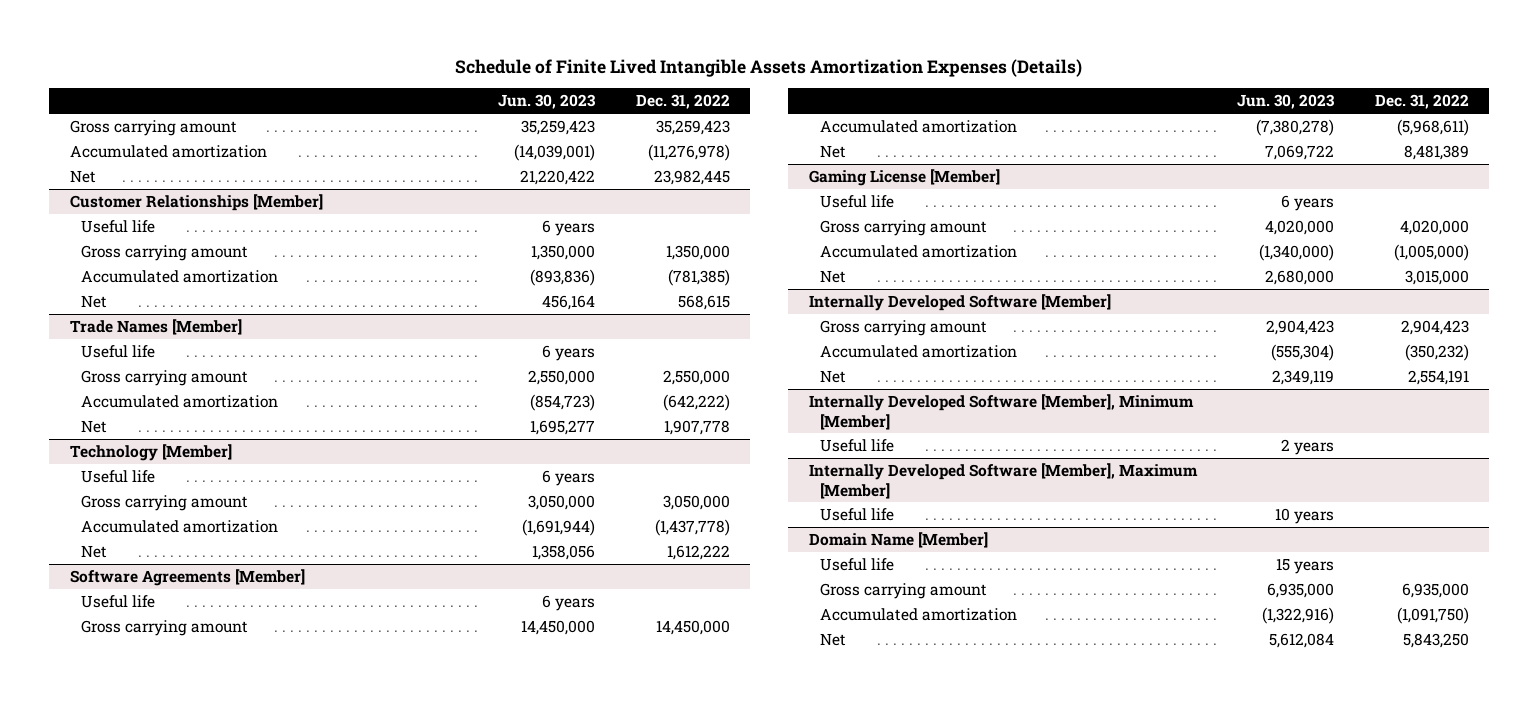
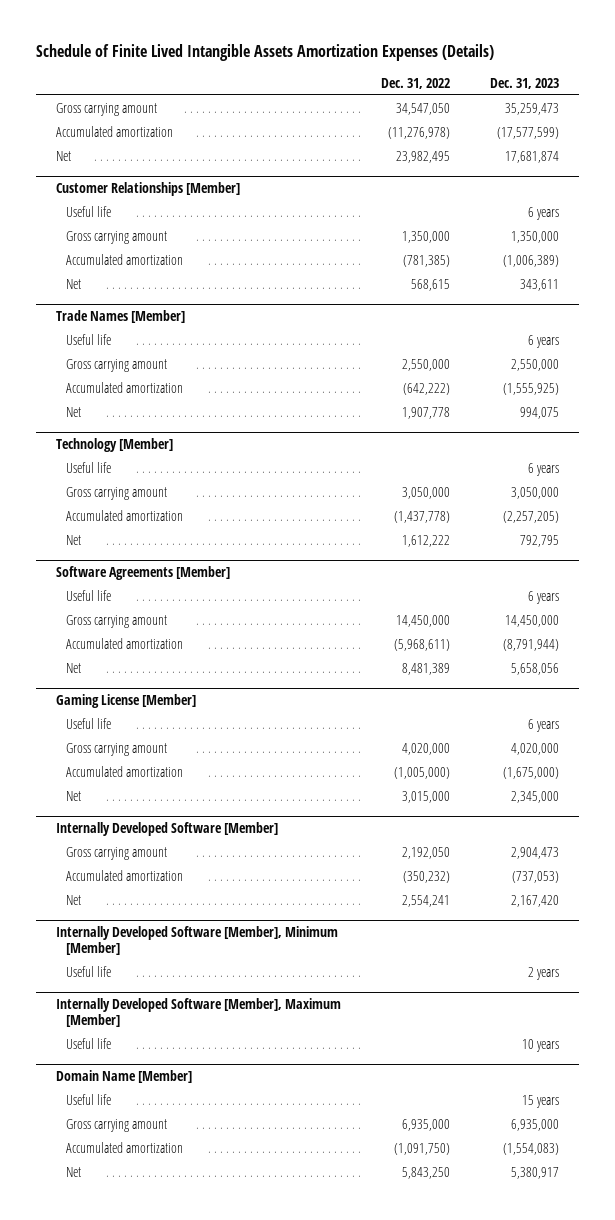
- | Jun. 30, 2023 | Dec. 31, 2022
+ | Dec. 31, 2022 | Dec. 31, 2023
- Gross carrying amount | 35,259,423 | 35,259,423
+ Gross carrying amount | 34,547,050 | 35,259,473
- Net | 21,220,422 | 23,982,445
+ Net | 23,982,495 | 17,681,874
@ Internally Developed Software [Member]
- Gross carrying amount | 2,904,423 | 2,904,423
+ Gross carrying amount | 2,192,050 | 2,904,473
- Net | 2,349,119 | 2,554,191
+ Net | 2,554,241 | 2,167,420

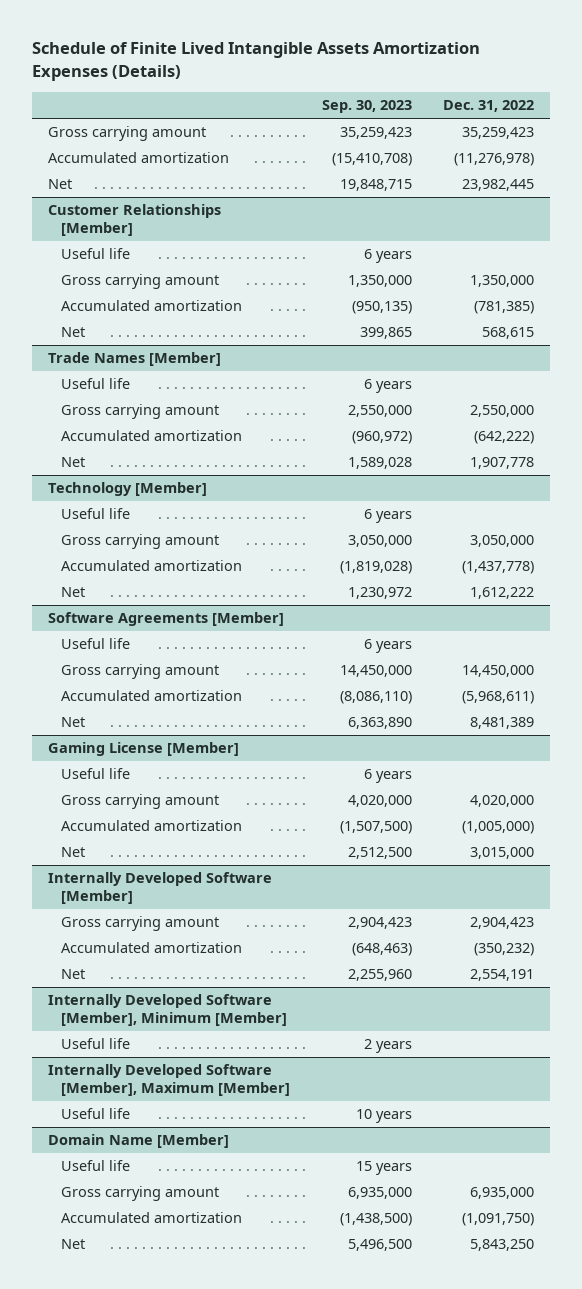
- | Dec. 31, 2022 | Dec. 31, 2023
+ | Sep. 30, 2023 | Dec. 31, 2022
- Gross carrying amount | 34,547,050 | 35,259,473
+ Gross carrying amount | 35,259,423 | 35,259,423
- Net | 23,982,495 | 17,681,874
+ Net | 19,848,715 | 23,982,445
@ Internally Developed Software [Member]
- Gross carrying amount | 2,192,050 | 2,904,473
+ Gross carrying amount | 2,904,423 | 2,904,423
- Net | 2,554,241 | 2,167,420
+ Net | 2,255,960 | 2,554,191

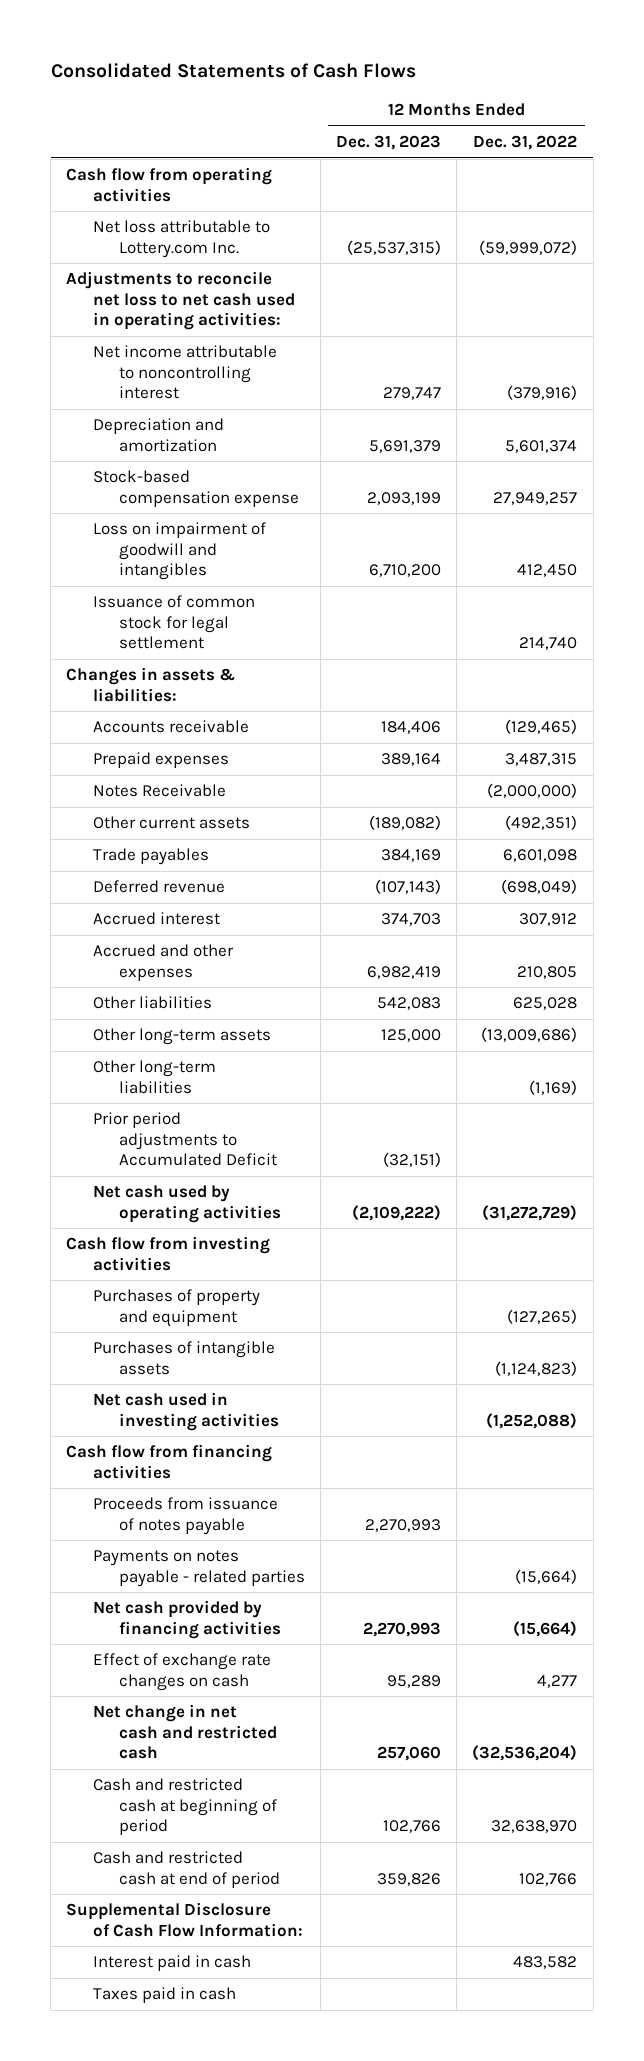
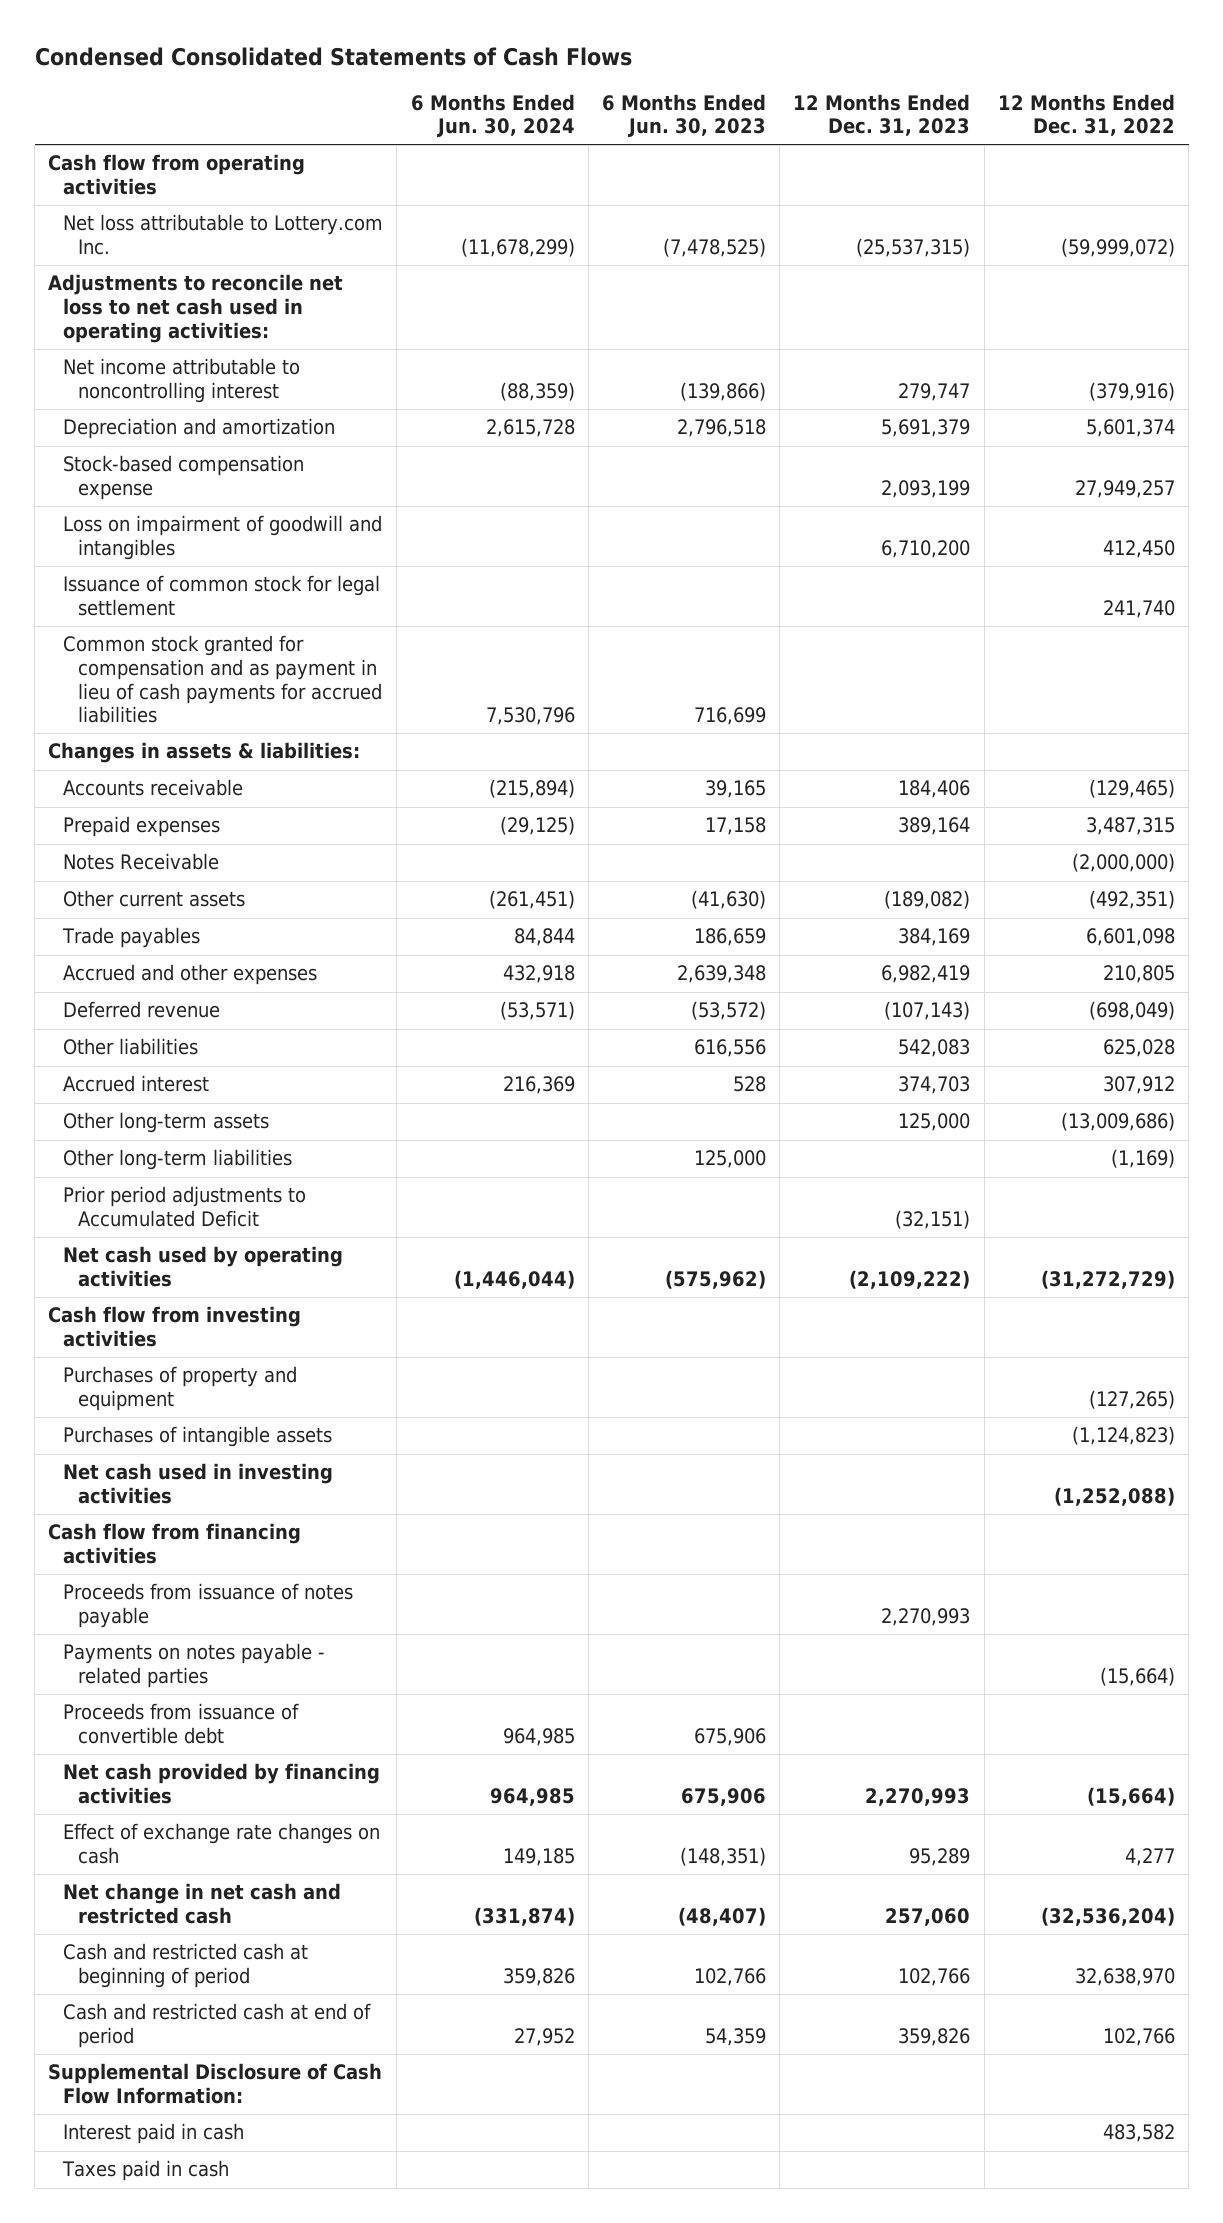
- Consolidated Statements of Cash Flows
+ Condensed Consolidated Statements of Cash Flows
- | 12 Months Ended Dec. 31, 2023 | 12 Months Ended Dec. 31, 2022
+ | 6 Months Ended Jun. 30, 2024 | 6 Months Ended Jun. 30, 2023 | 12 Months Ended Dec. 31, 2023 | 12 Months Ended Dec. 31, 2022
- Issuance of common stock for legal settlement | | 214,740
+ Issuance of common stock for legal settlement | | | | 241,740
+ Common stock granted for compensation and as payment in lieu of cash payments for accrued liabilities | 7,530,796 | 716,699 | |
moved down: Deferred revenue | (53,571) | (53,572) | (107,143) | (698,049)
moved down: Accrued interest | 216,369 | 528 | 374,703 | 307,912
+ Proceeds from issuance of convertible debt | 964,985 | 675,906 | |

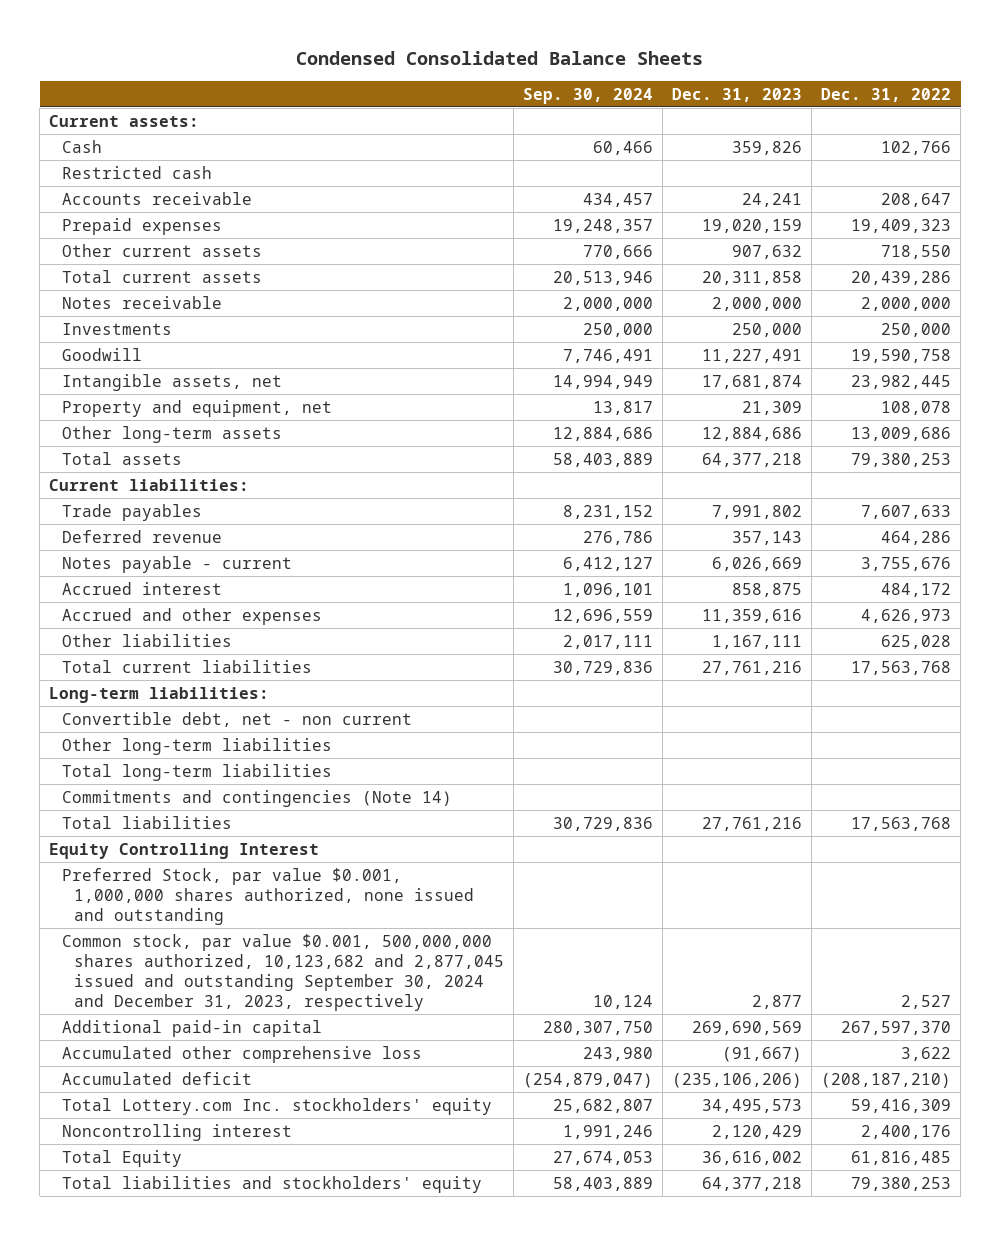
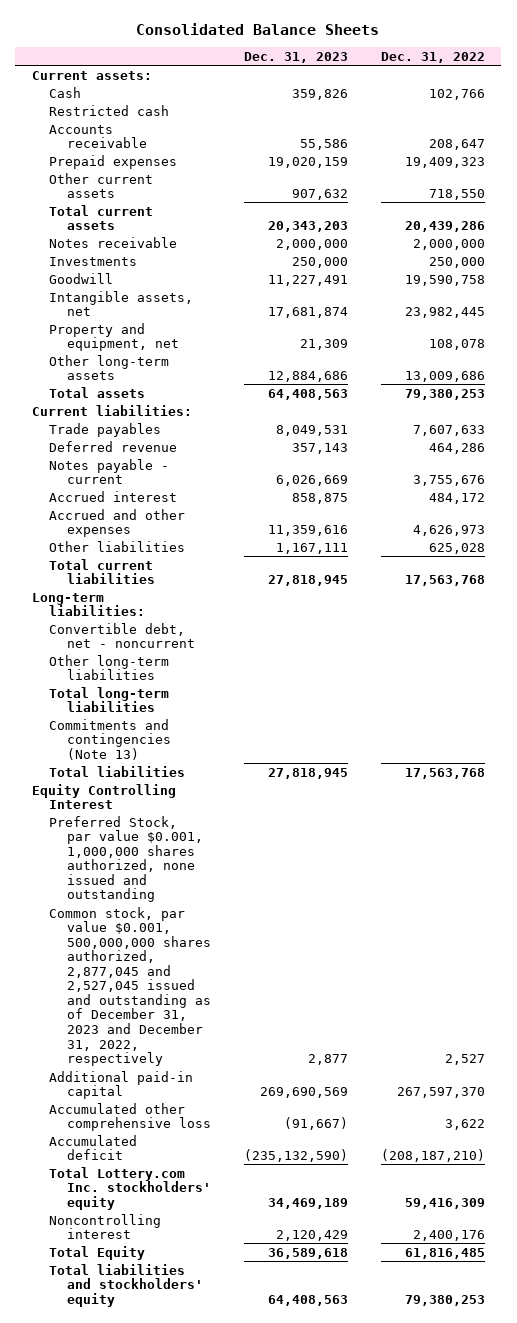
- Condensed Consolidated Balance Sheets
+ Consolidated Balance Sheets
- | Sep. 30, 2024 | Dec. 31, 2023 | Dec. 31, 2022
+ | Dec. 31, 2023 | Dec. 31, 2022
- Accounts receivable | 434,457 | 24,241 | 208,647
+ Accounts receivable | 55,586 | 208,647
- Total current assets | 20,513,946 | 20,311,858 | 20,439,286
+ Total current assets | 20,343,203 | 20,439,286
- Total assets | 58,403,889 | 64,377,218 | 79,380,253
+ Total assets | 64,408,563 | 79,380,253
- Trade payables | 8,231,152 | 7,991,802 | 7,607,633
+ Trade payables | 8,049,531 | 7,607,633
- Total current liabilities | 30,729,836 | 27,761,216 | 17,563,768
+ Total current liabilities | 27,818,945 | 17,563,768
- Convertible debt, net - non current
+ Convertible debt, net - noncurrent
- Commitments and contingencies (Note 14)
- Total liabilities | 30,729,836 | 27,761,216 | 17,563,768
+ Commitments and contingencies (Note 13)
+ Total liabilities | 27,818,945 | 17,563,768
- Common stock, par value $0.001, 500,000,000 shares authorized, 10,123,682 and 2,877,045 issued and outstanding September 30, 2024 and December 31, 2023, respectively | 10,124 | 2,877 | 2,527
+ Common stock, par value $0.001, 500,000,000 shares authorized, 2,877,045 and 2,527,045 issued and outstanding as of December 31, 2023 and December 31, 2022, respectively | 2,877 | 2,527
- Accumulated deficit | (254,879,047) | (235,106,206) | (208,187,210)
- Total Lottery.com Inc. stockholders' equity | 25,682,807 | 34,495,573 | 59,416,309
+ Accumulated deficit | (235,132,590) | (208,187,210)
+ Total Lottery.com Inc. stockholders' equity | 34,469,189 | 59,416,309
- Total Equity | 27,674,053 | 36,616,002 | 61,816,485
- Total liabilities and stockholders' equity | 58,403,889 | 64,377,218 | 79,380,253
+ Total Equity | 36,589,618 | 61,816,485
+ Total liabilities and stockholders' equity | 64,408,563 | 79,380,253

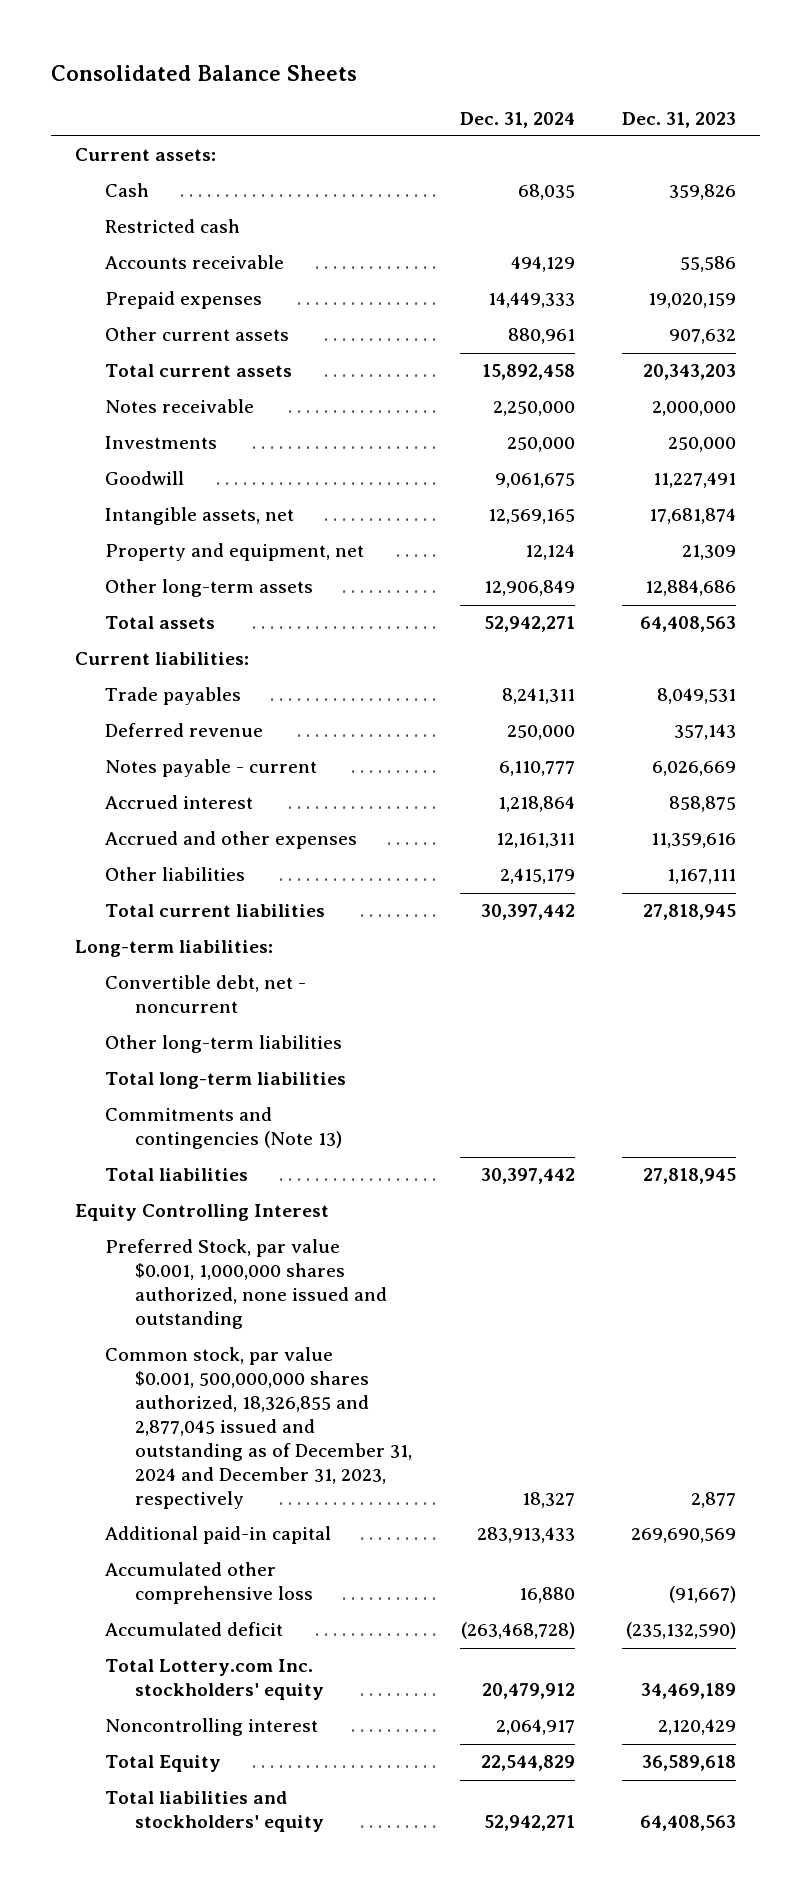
- | Dec. 31, 2023 | Dec. 31, 2022
+ | Dec. 31, 2024 | Dec. 31, 2023
- Common stock, par value $0.001, 500,000,000 shares authorized, 2,877,045 and 2,527,045 issued and outstanding as of December 31, 2023 and December 31, 2022, respectively | 2,877 | 2,527
+ Common stock, par value $0.001, 500,000,000 shares authorized, 18,326,855 and 2,877,045 issued and outstanding as of December 31, 2024 and December 31, 2023, respectively | 18,327 | 2,877

